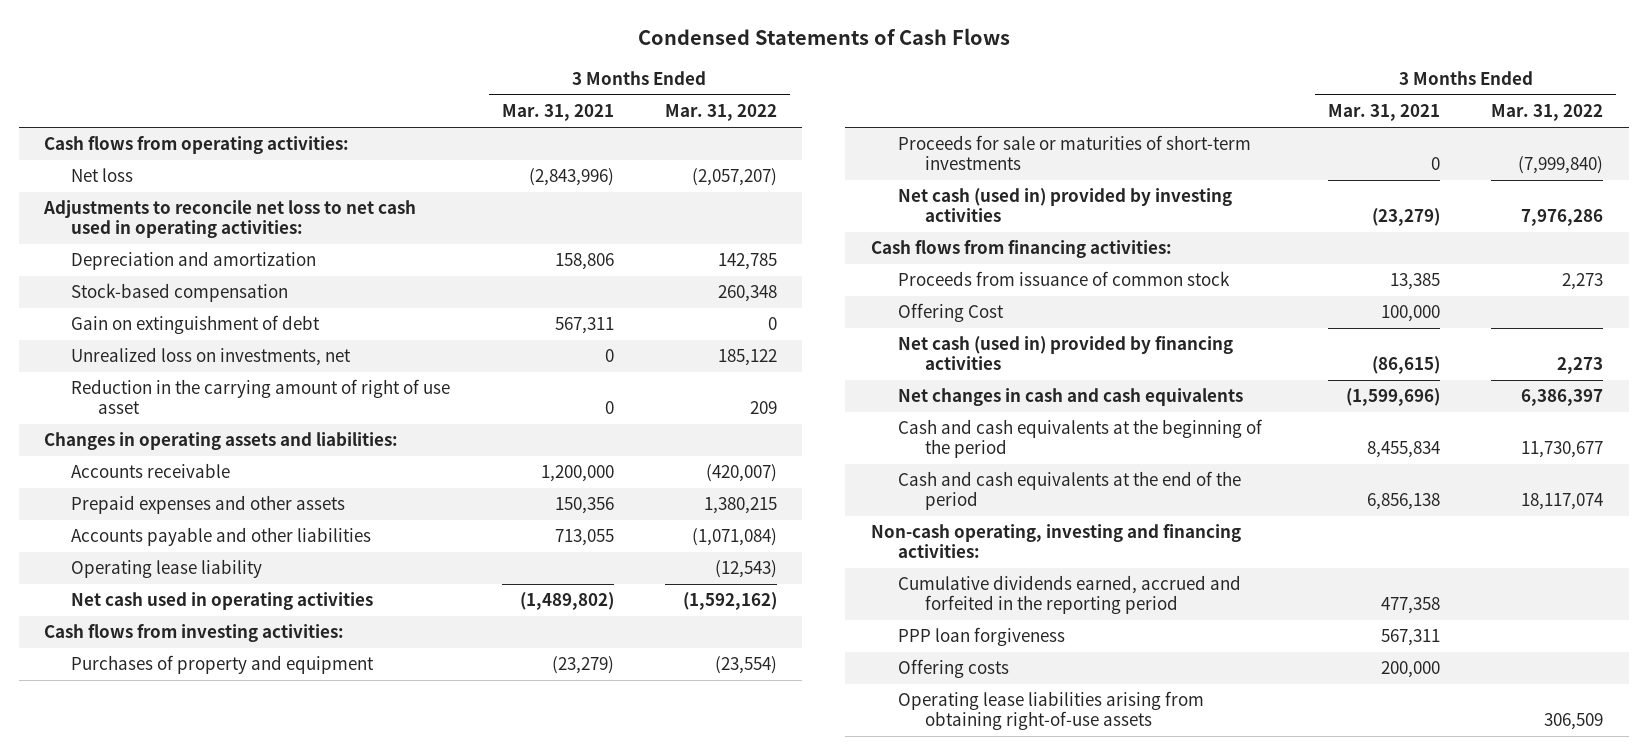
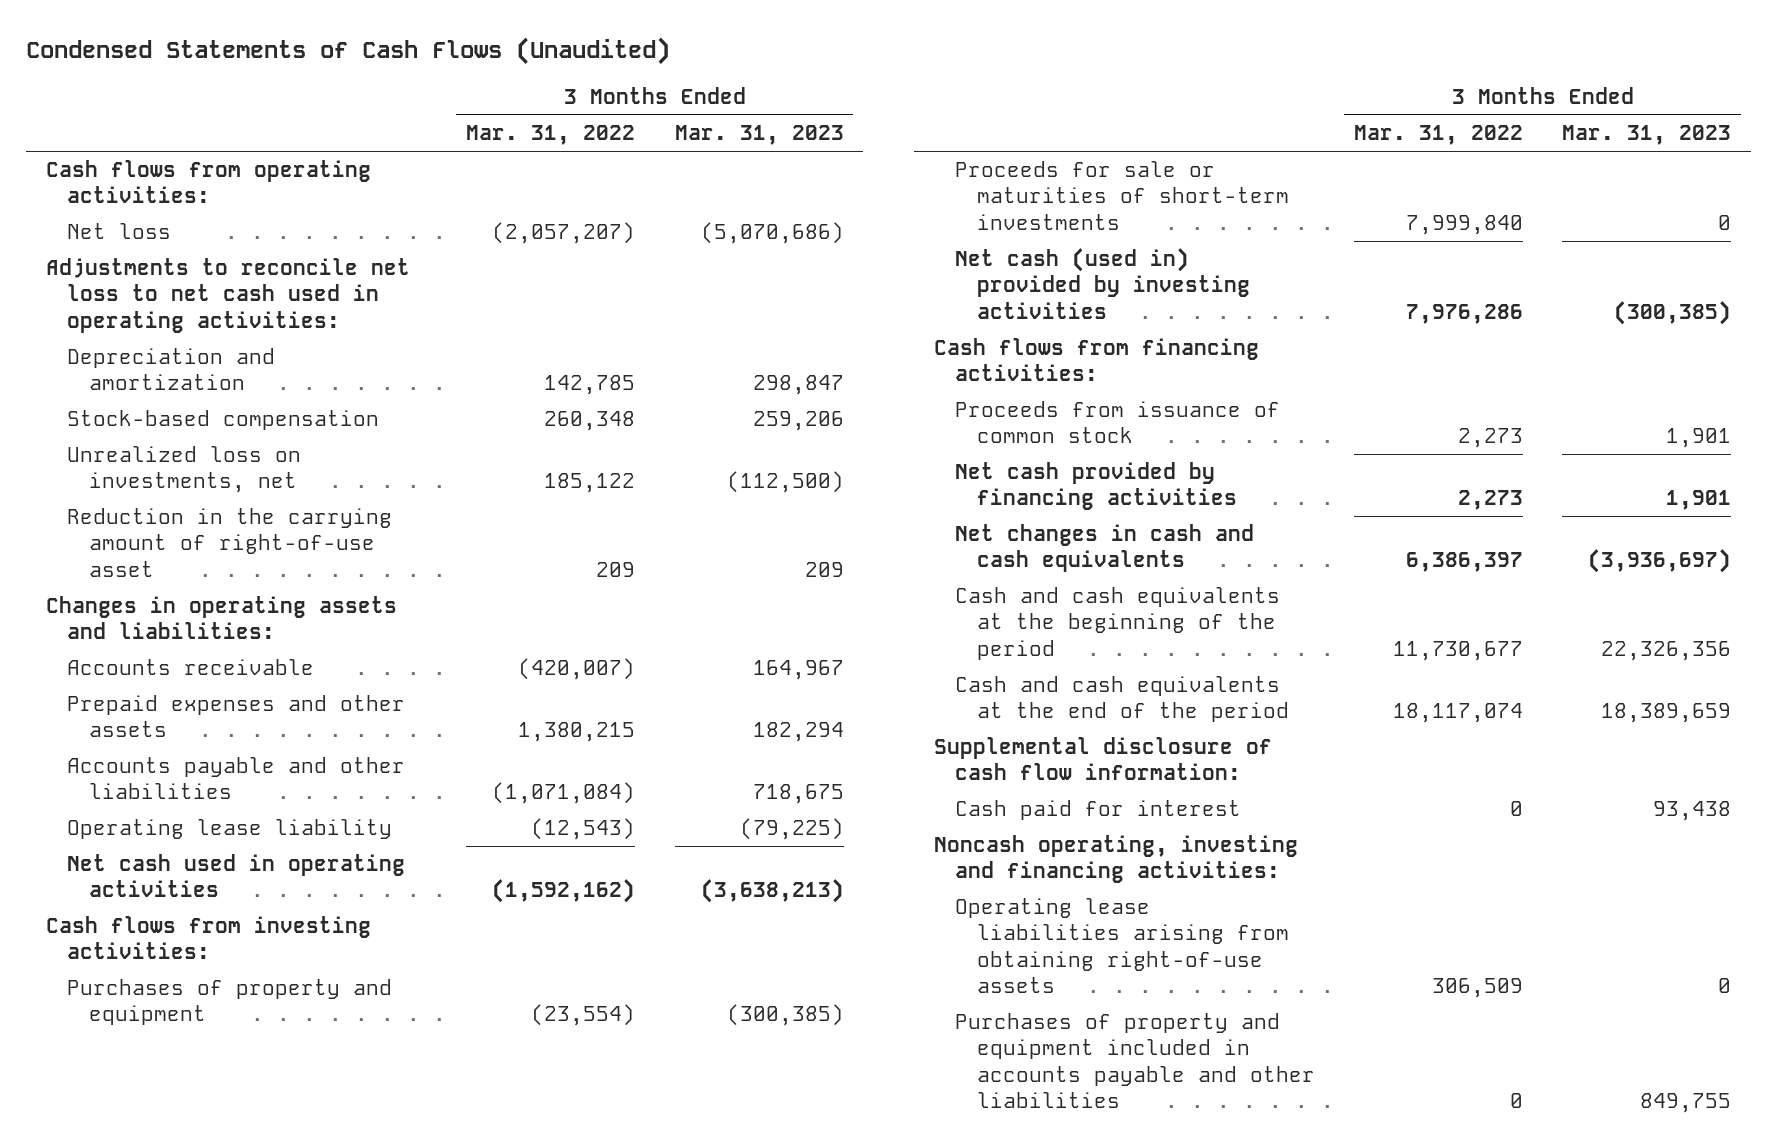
- Condensed Statements of Cash Flows
+ Condensed Statements of Cash Flows (Unaudited)
- | 3 Months Ended Mar. 31, 2021 | 3 Months Ended Mar. 31, 2022
+ | 3 Months Ended Mar. 31, 2022 | 3 Months Ended Mar. 31, 2023
- Gain on extinguishment of debt | 567,311 | 0
- Reduction in the carrying amount of right of use asset | 0 | 209
+ Reduction in the carrying amount of right-of-use asset | 209 | 209
- Proceeds for sale or maturities of short-term investments | 0 | (7,999,840)
+ Proceeds for sale or maturities of short-term investments | 7,999,840 | 0
- Offering Cost | 100,000 |
- Net cash (used in) provided by financing activities | (86,615) | 2,273
+ Net cash provided by financing activities | 2,273 | 1,901
- Non-cash operating, investing and financing activities:
- Cumulative dividends earned, accrued and forfeited in the reporting period | 477,358 |
- PPP loan forgiveness | 567,311 |
- Offering costs | 200,000 |
+ Supplemental disclosure of cash flow information:
+ Cash paid for interest | 0 | 93,438
+ Noncash operating, investing and financing activities:
+ Purchases of property and equipment included in accounts payable and other liabilities | 0 | 849,755

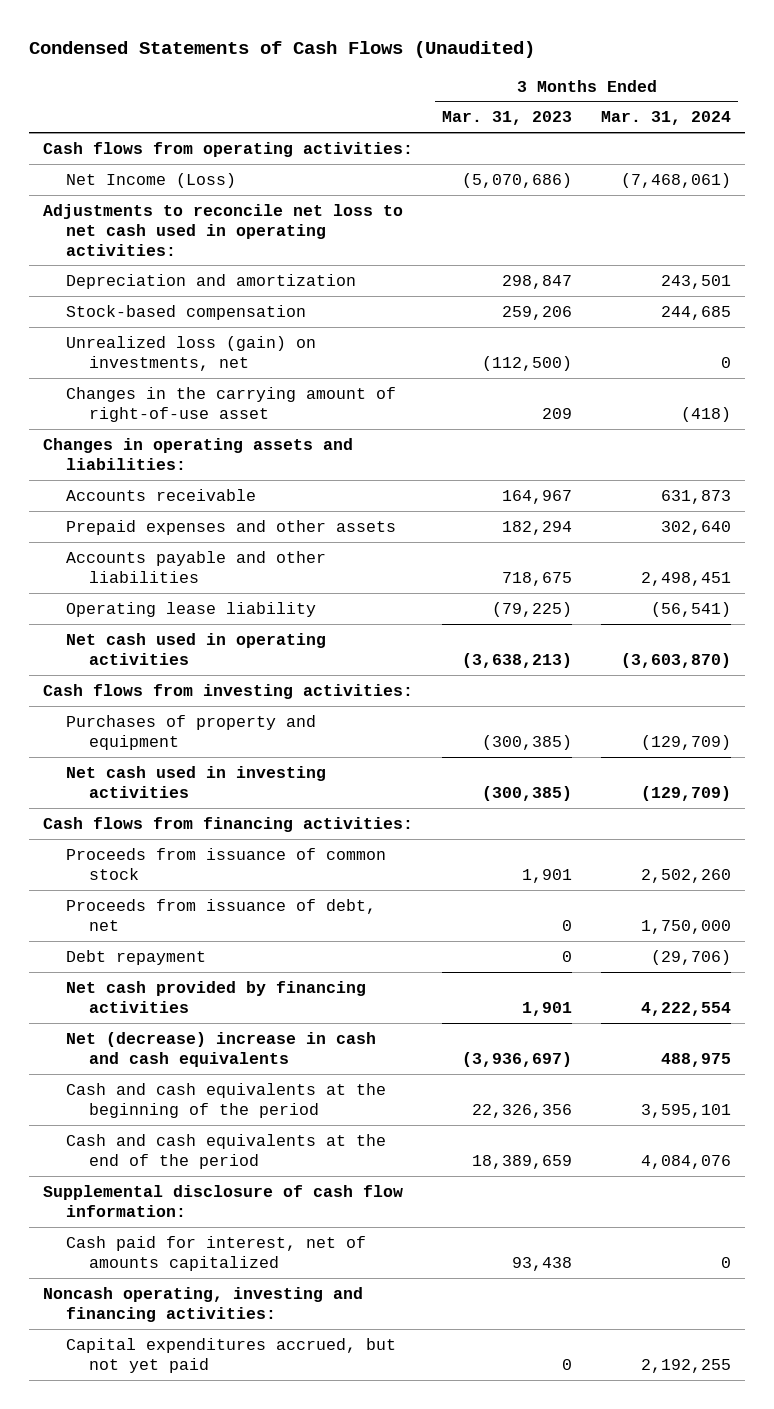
- | 3 Months Ended Mar. 31, 2022 | 3 Months Ended Mar. 31, 2023
+ | 3 Months Ended Mar. 31, 2023 | 3 Months Ended Mar. 31, 2024
- Net loss | (2,057,207) | (5,070,686)
+ Net Income (Loss) | (5,070,686) | (7,468,061)
- Unrealized loss on investments, net | 185,122 | (112,500)
- Reduction in the carrying amount of right-of-use asset | 209 | 209
+ Unrealized loss (gain) on investments, net | (112,500) | 0
+ Changes in the carrying amount of right-of-use asset | 209 | (418)
- Proceeds for sale or maturities of short-term investments | 7,999,840 | 0
- Net cash (used in) provided by investing activities | 7,976,286 | (300,385)
+ Net cash used in investing activities | (300,385) | (129,709)
+ Proceeds from issuance of debt, net | 0 | 1,750,000
+ Debt repayment | 0 | (29,706)
- Net changes in cash and cash equivalents | 6,386,397 | (3,936,697)
+ Net (decrease) increase in cash and cash equivalents | (3,936,697) | 488,975
- Cash paid for interest | 0 | 93,438
+ Cash paid for interest, net of amounts capitalized | 93,438 | 0
- Operating lease liabilities arising from obtaining right-of-use assets | 306,509 | 0
- Purchases of property and equipment included in accounts payable and other liabilities | 0 | 849,755
+ Capital expenditures accrued, but not yet paid | 0 | 2,192,255

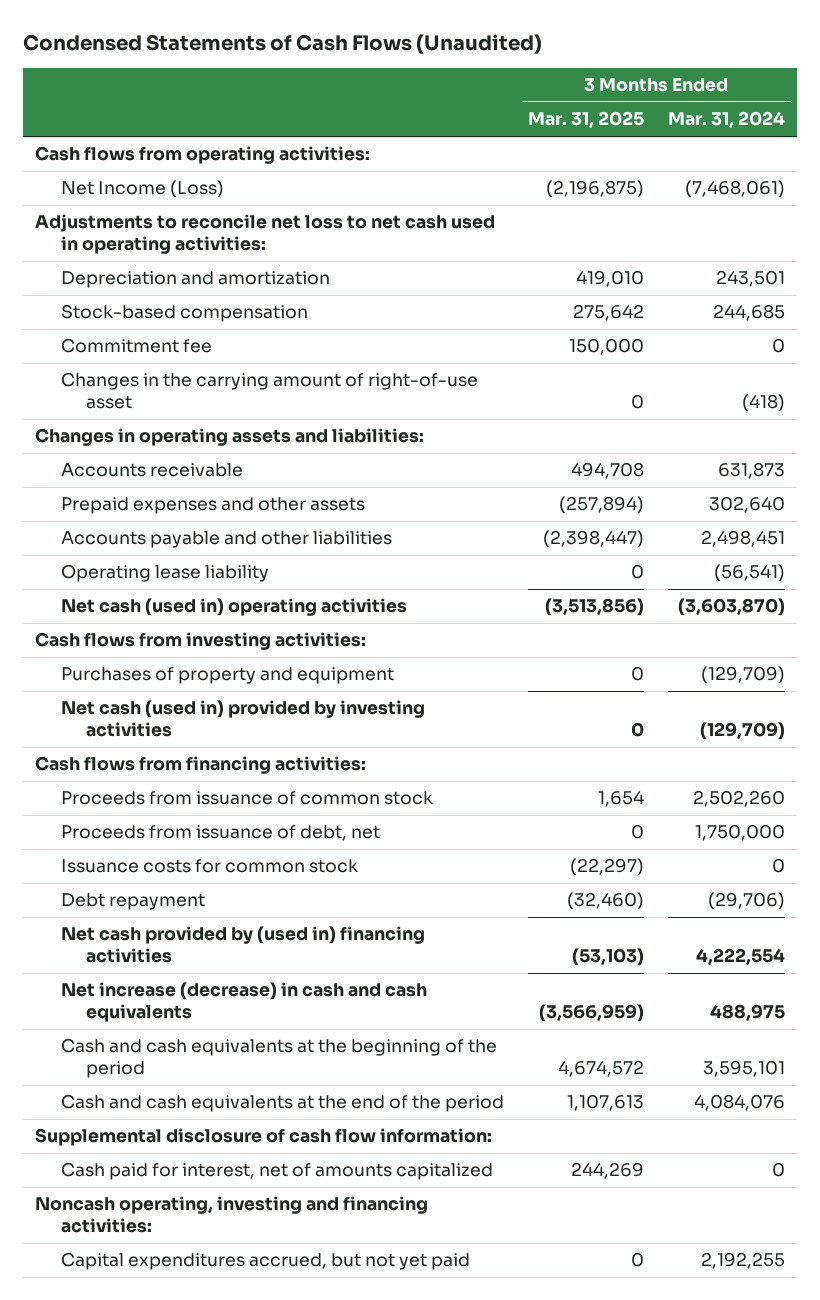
- | 3 Months Ended Mar. 31, 2023 | 3 Months Ended Mar. 31, 2024
+ | 3 Months Ended Mar. 31, 2025 | 3 Months Ended Mar. 31, 2024
- Unrealized loss (gain) on investments, net | (112,500) | 0
+ Commitment fee | 150,000 | 0
- Net cash used in operating activities | (3,638,213) | (3,603,870)
+ Net cash (used in) operating activities | (3,513,856) | (3,603,870)
- Net cash used in investing activities | (300,385) | (129,709)
+ Net cash (used in) provided by investing activities | 0 | (129,709)
+ Issuance costs for common stock | (22,297) | 0
- Net cash provided by financing activities | 1,901 | 4,222,554
- Net (decrease) increase in cash and cash equivalents | (3,936,697) | 488,975
+ Net cash provided by (used in) financing activities | (53,103) | 4,222,554
+ Net increase (decrease) in cash and cash equivalents | (3,566,959) | 488,975

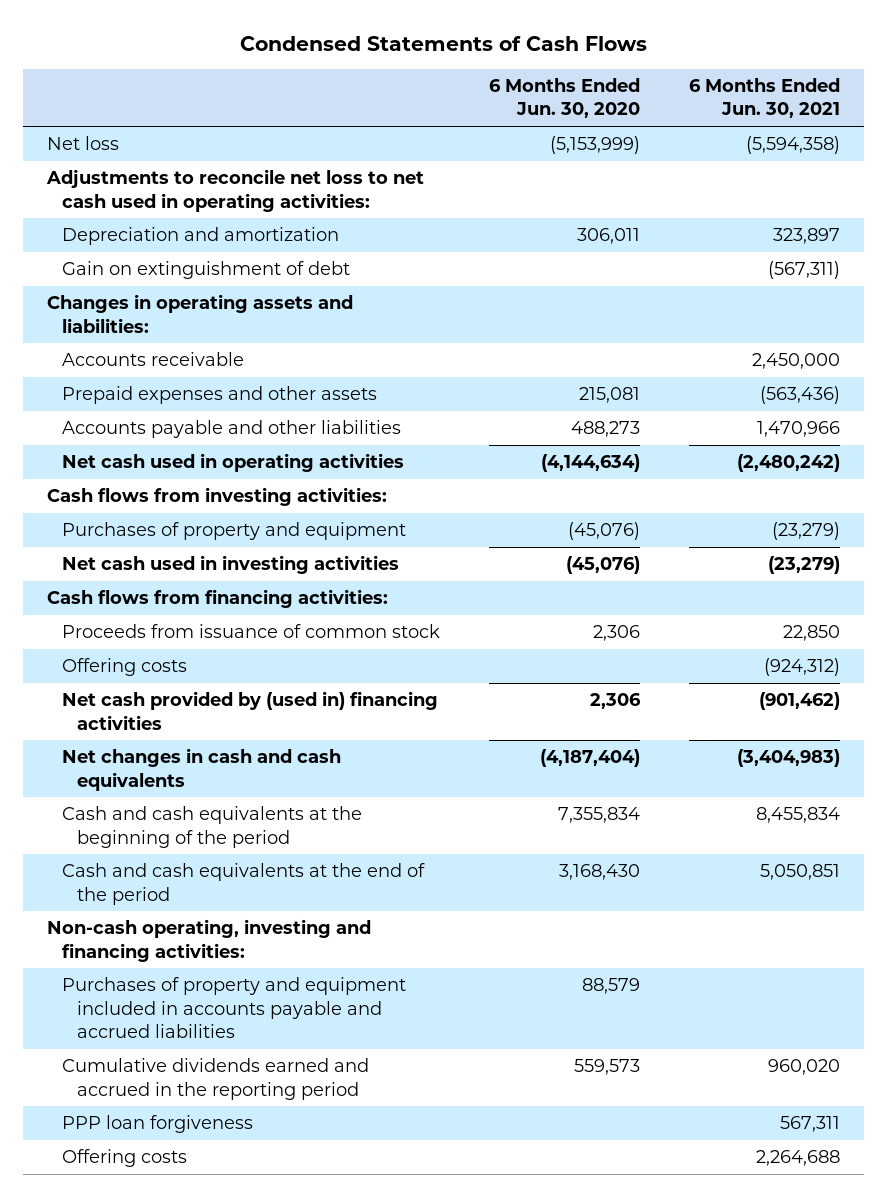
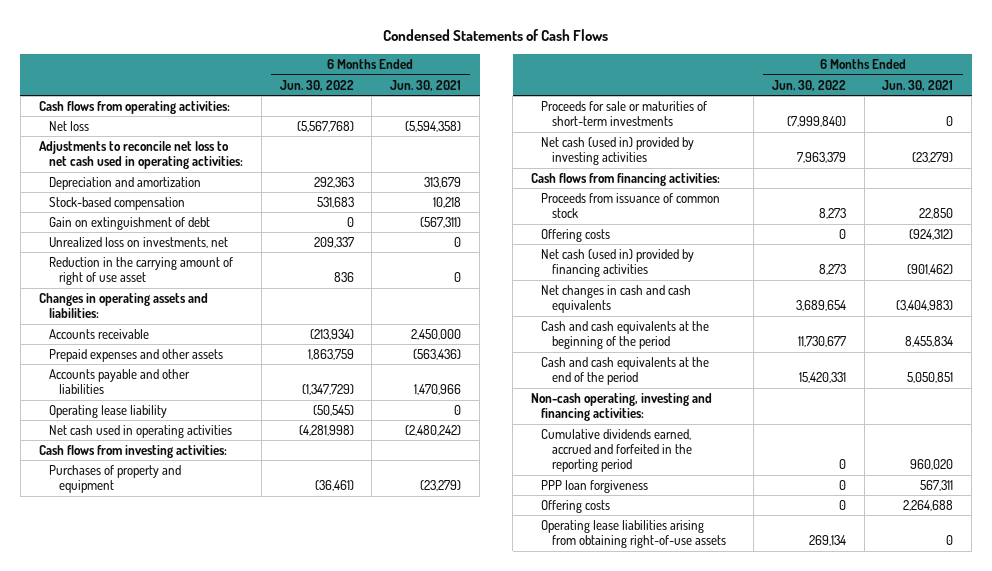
- | 6 Months Ended Jun. 30, 2020 | 6 Months Ended Jun. 30, 2021
+ | 6 Months Ended Jun. 30, 2022 | 6 Months Ended Jun. 30, 2021
+ Cash flows from operating activities:
- Depreciation and amortization | 306,011 | 323,897
+ Depreciation and amortization | 292,363 | 313,679
+ Stock-based compensation | 531,683 | 10,218
+ Unrealized loss on investments, net | 209,337 | 0
+ Reduction in the carrying amount of right of use asset | 836 | 0
+ Operating lease liability | (50,545) | 0
- Net cash used in investing activities | (45,076) | (23,279)
+ Proceeds for sale or maturities of short-term investments | (7,999,840) | 0
+ Net cash (used in) provided by investing activities | 7,963,379 | (23,279)
- Net cash provided by (used in) financing activities | 2,306 | (901,462)
+ Net cash (used in) provided by financing activities | 8,273 | (901,462)
- Purchases of property and equipment included in accounts payable and accrued liabilities | 88,579 |
- Cumulative dividends earned and accrued in the reporting period | 559,573 | 960,020
+ Cumulative dividends earned, accrued and forfeited in the reporting period | 0 | 960,020
+ Operating lease liabilities arising from obtaining right-of-use assets | 269,134 | 0

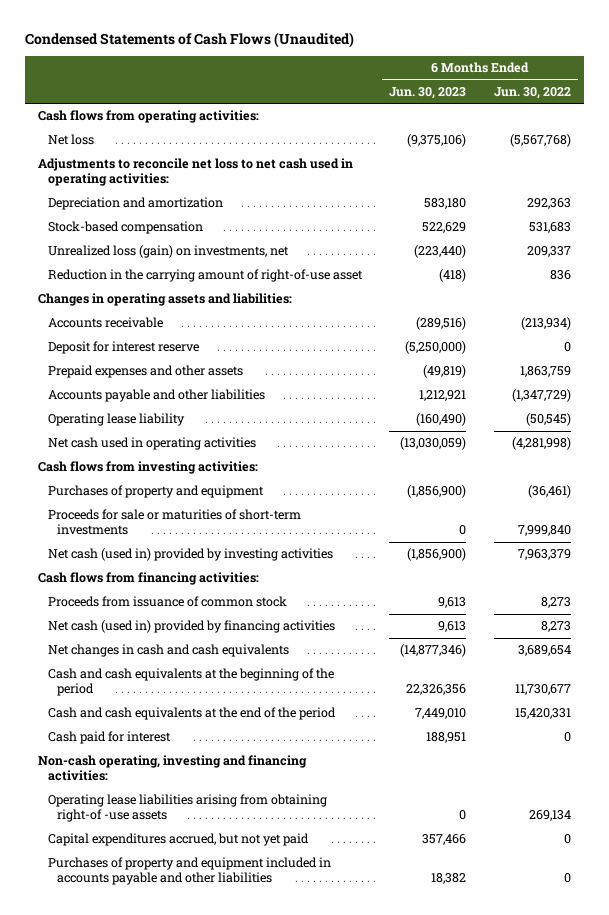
- Condensed Statements of Cash Flows
+ Condensed Statements of Cash Flows (Unaudited)
- | 6 Months Ended Jun. 30, 2022 | 6 Months Ended Jun. 30, 2021
+ | 6 Months Ended Jun. 30, 2023 | 6 Months Ended Jun. 30, 2022
- Gain on extinguishment of debt | 0 | (567,311)
- Unrealized loss on investments, net | 209,337 | 0
- Reduction in the carrying amount of right of use asset | 836 | 0
+ Unrealized loss (gain) on investments, net | (223,440) | 209,337
+ Reduction in the carrying amount of right-of-use asset | (418) | 836
+ Deposit for interest reserve | (5,250,000) | 0
- Proceeds for sale or maturities of short-term investments | (7,999,840) | 0
+ Proceeds for sale or maturities of short-term investments | 0 | 7,999,840
- Offering costs | 0 | (924,312)
+ Cash paid for interest | 188,951 | 0
- Cumulative dividends earned, accrued and forfeited in the reporting period | 0 | 960,020
- PPP loan forgiveness | 0 | 567,311
- Offering costs | 0 | 2,264,688
- Operating lease liabilities arising from obtaining right-of-use assets | 269,134 | 0
+ Operating lease liabilities arising from obtaining right-of -use assets | 0 | 269,134
+ Capital expenditures accrued, but not yet paid | 357,466 | 0
+ Purchases of property and equipment included in accounts payable and other liabilities | 18,382 | 0

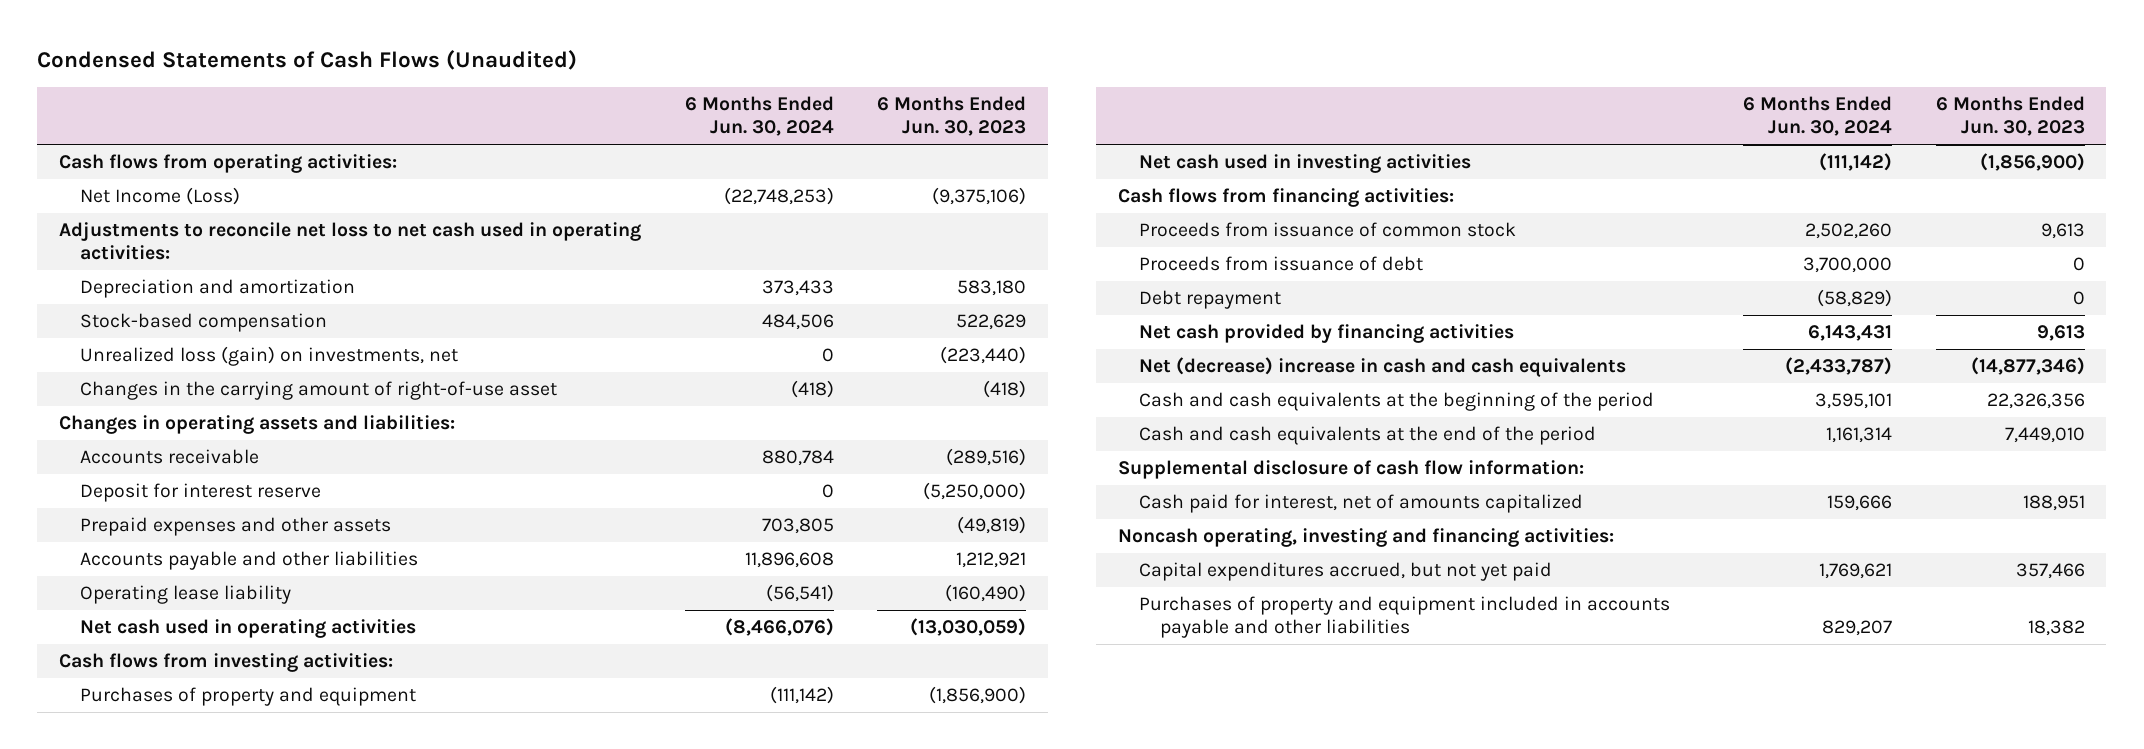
- | 6 Months Ended Jun. 30, 2023 | 6 Months Ended Jun. 30, 2022
+ | 6 Months Ended Jun. 30, 2024 | 6 Months Ended Jun. 30, 2023
- Net loss | (9,375,106) | (5,567,768)
+ Net Income (Loss) | (22,748,253) | (9,375,106)
- Reduction in the carrying amount of right-of-use asset | (418) | 836
+ Changes in the carrying amount of right-of-use asset | (418) | (418)
- Proceeds for sale or maturities of short-term investments | 0 | 7,999,840
- Net cash (used in) provided by investing activities | (1,856,900) | 7,963,379
+ Net cash used in investing activities | (111,142) | (1,856,900)
- Net cash (used in) provided by financing activities | 9,613 | 8,273
- Net changes in cash and cash equivalents | (14,877,346) | 3,689,654
+ Proceeds from issuance of debt | 3,700,000 | 0
+ Debt repayment | (58,829) | 0
+ Net cash provided by financing activities | 6,143,431 | 9,613
+ Net (decrease) increase in cash and cash equivalents | (2,433,787) | (14,877,346)
- Cash paid for interest | 188,951 | 0
- Non-cash operating, investing and financing activities:
- Operating lease liabilities arising from obtaining right-of -use assets | 0 | 269,134
+ Supplemental disclosure of cash flow information:
+ Cash paid for interest, net of amounts capitalized | 159,666 | 188,951
+ Noncash operating, investing and financing activities:

